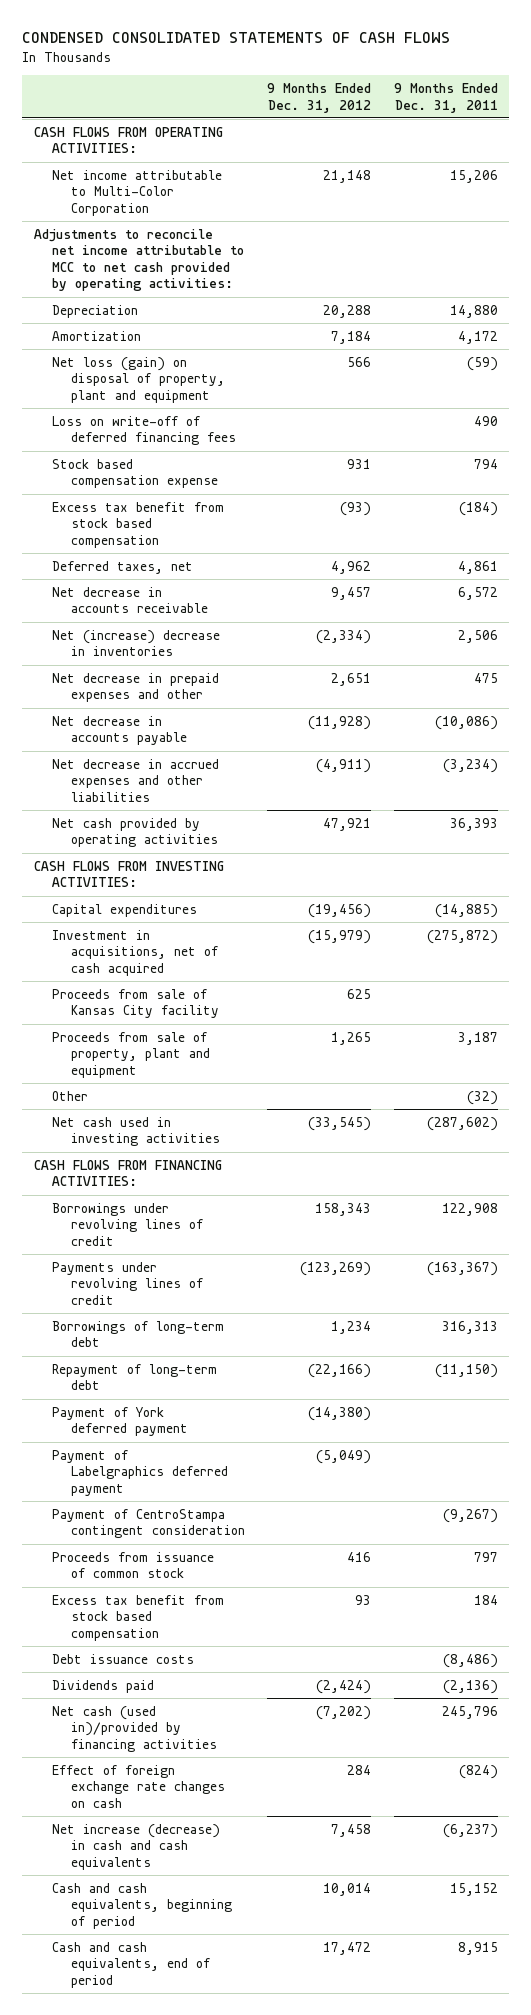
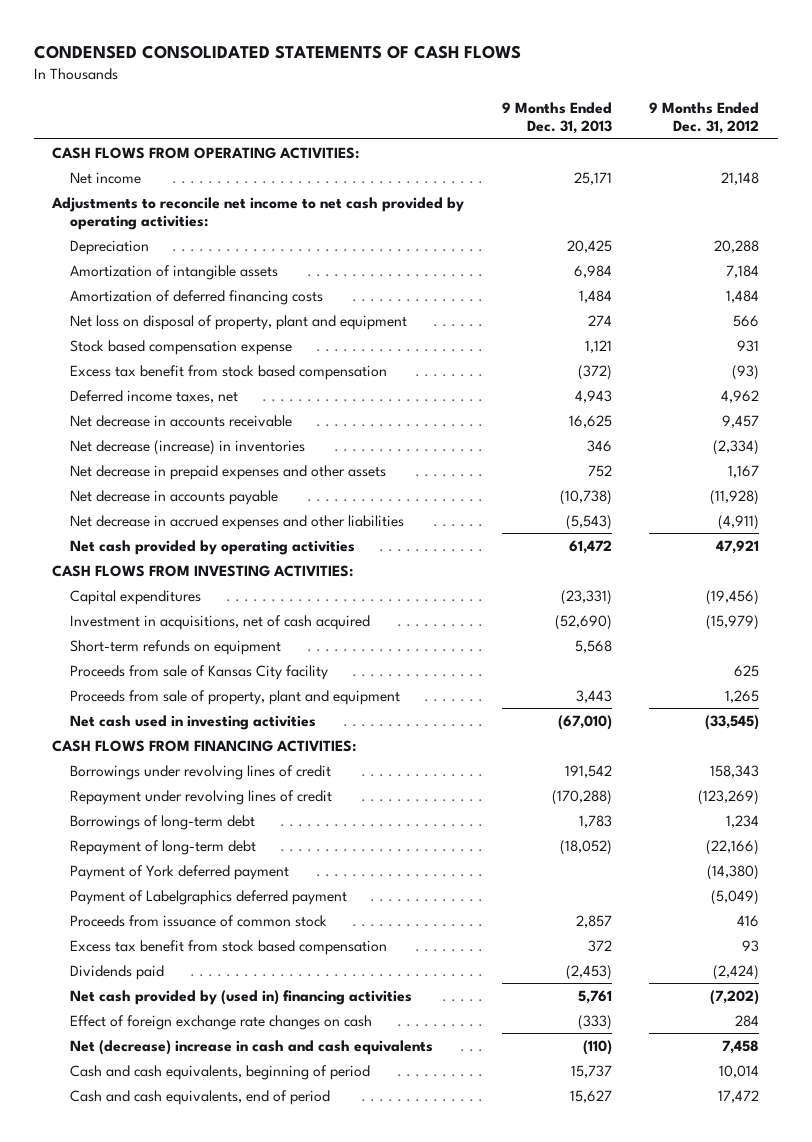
- | 9 Months Ended Dec. 31, 2012 | 9 Months Ended Dec. 31, 2011
+ | 9 Months Ended Dec. 31, 2013 | 9 Months Ended Dec. 31, 2012
- Net income attributable to Multi-Color Corporation | 21,148 | 15,206
- Adjustments to reconcile net income attributable to MCC to net cash provided by operating activities:
+ Net income | 25,171 | 21,148
+ Adjustments to reconcile net income to net cash provided by operating activities:
- Amortization | 7,184 | 4,172
- Net loss (gain) on disposal of property, plant and equipment | 566 | (59)
- Loss on write-off of deferred financing fees | | 490
+ Amortization of intangible assets | 6,984 | 7,184
+ Amortization of deferred financing costs | 1,484 | 1,484
+ Net loss on disposal of property, plant and equipment | 274 | 566
- Deferred taxes, net | 4,962 | 4,861
+ Deferred income taxes, net | 4,943 | 4,962
- Net (increase) decrease in inventories | (2,334) | 2,506
- Net decrease in prepaid expenses and other | 2,651 | 475
+ Net decrease (increase) in inventories | 346 | (2,334)
+ Net decrease in prepaid expenses and other assets | 752 | 1,167
+ Short-term refunds on equipment | 5,568 |
- Other | | (32)
- Payments under revolving lines of credit | (123,269) | (163,367)
+ Repayment under revolving lines of credit | (170,288) | (123,269)
- Payment of CentroStampa contingent consideration | | (9,267)
- Debt issuance costs | | (8,486)
- Net cash (used in)/provided by financing activities | (7,202) | 245,796
+ Net cash provided by (used in) financing activities | 5,761 | (7,202)
- Net increase (decrease) in cash and cash equivalents | 7,458 | (6,237)
+ Net (decrease) increase in cash and cash equivalents | (110) | 7,458

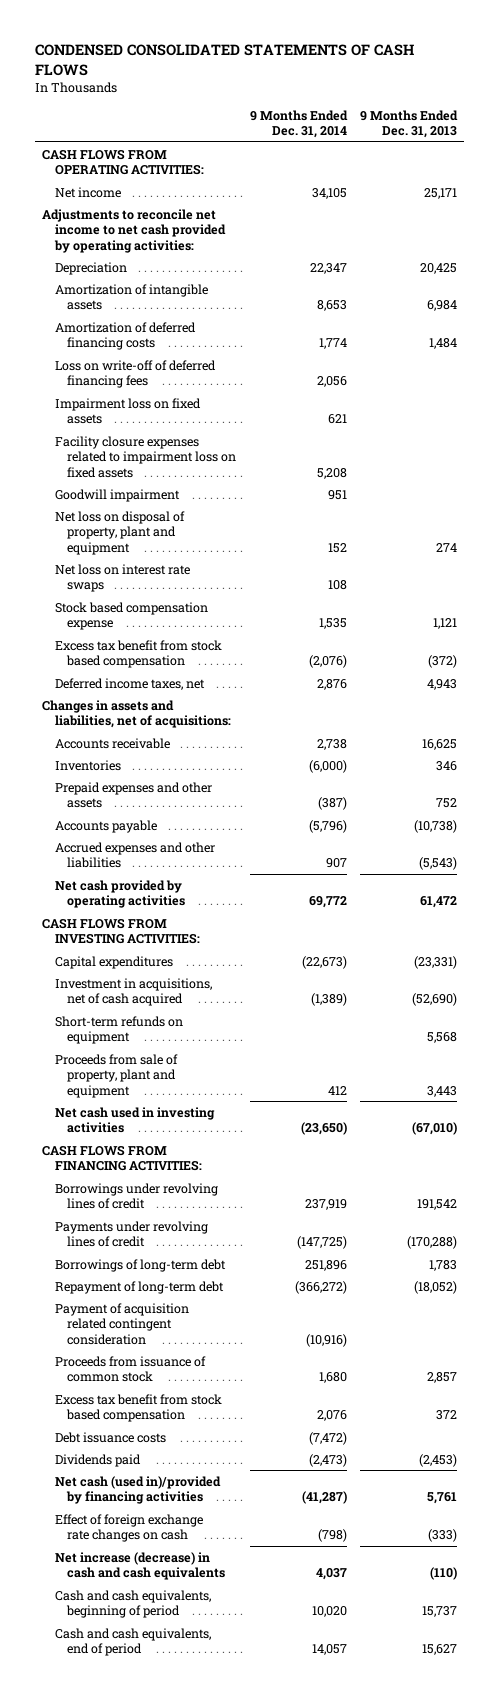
- | 9 Months Ended Dec. 31, 2013 | 9 Months Ended Dec. 31, 2012
+ | 9 Months Ended Dec. 31, 2014 | 9 Months Ended Dec. 31, 2013
+ Loss on write-off of deferred financing fees | 2,056 |
+ Impairment loss on fixed assets | 621 |
+ Facility closure expenses related to impairment loss on fixed assets | 5,208 |
+ Goodwill impairment | 951 |
+ Net loss on interest rate swaps | 108 |
- Net decrease in accounts receivable | 16,625 | 9,457
- Net decrease (increase) in inventories | 346 | (2,334)
- Net decrease in prepaid expenses and other assets | 752 | 1,167
- Net decrease in accounts payable | (10,738) | (11,928)
- Net decrease in accrued expenses and other liabilities | (5,543) | (4,911)
+ Changes in assets and liabilities, net of acquisitions:
+ Accounts receivable | 2,738 | 16,625
+ Inventories | (6,000) | 346
+ Prepaid expenses and other assets | (387) | 752
+ Accounts payable | (5,796) | (10,738)
+ Accrued expenses and other liabilities | 907 | (5,543)
- Proceeds from sale of Kansas City facility | | 625
- Repayment under revolving lines of credit | (170,288) | (123,269)
+ Payments under revolving lines of credit | (147,725) | (170,288)
- Payment of York deferred payment | | (14,380)
- Payment of Labelgraphics deferred payment | | (5,049)
+ Payment of acquisition related contingent consideration | (10,916) |
+ Debt issuance costs | (7,472) |
- Net cash provided by (used in) financing activities | 5,761 | (7,202)
+ Net cash (used in)/provided by financing activities | (41,287) | 5,761
- Net (decrease) increase in cash and cash equivalents | (110) | 7,458
+ Net increase (decrease) in cash and cash equivalents | 4,037 | (110)

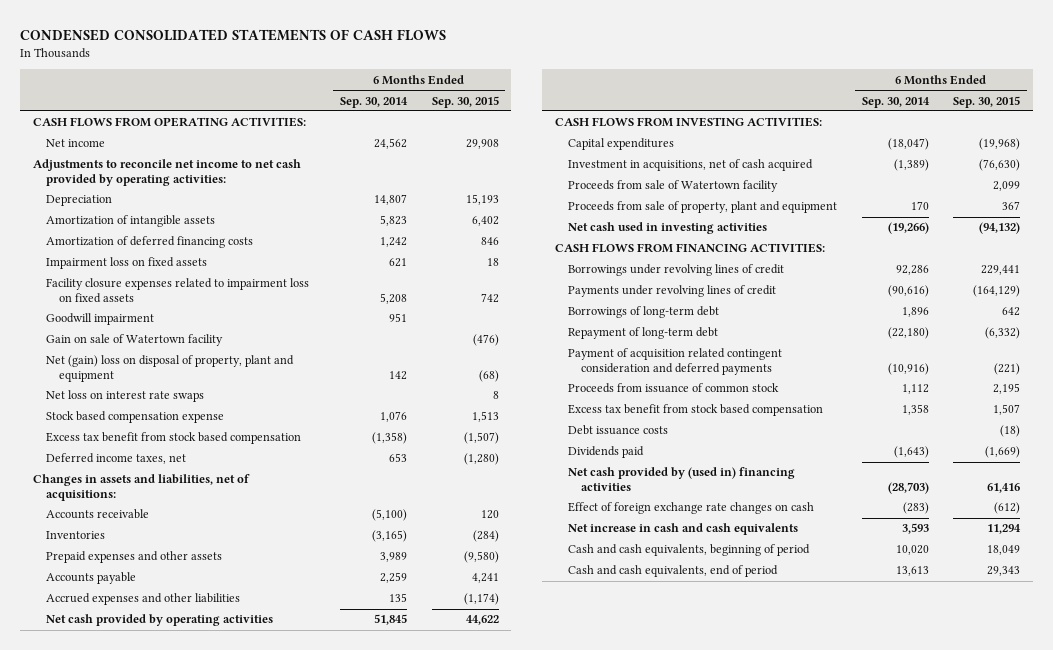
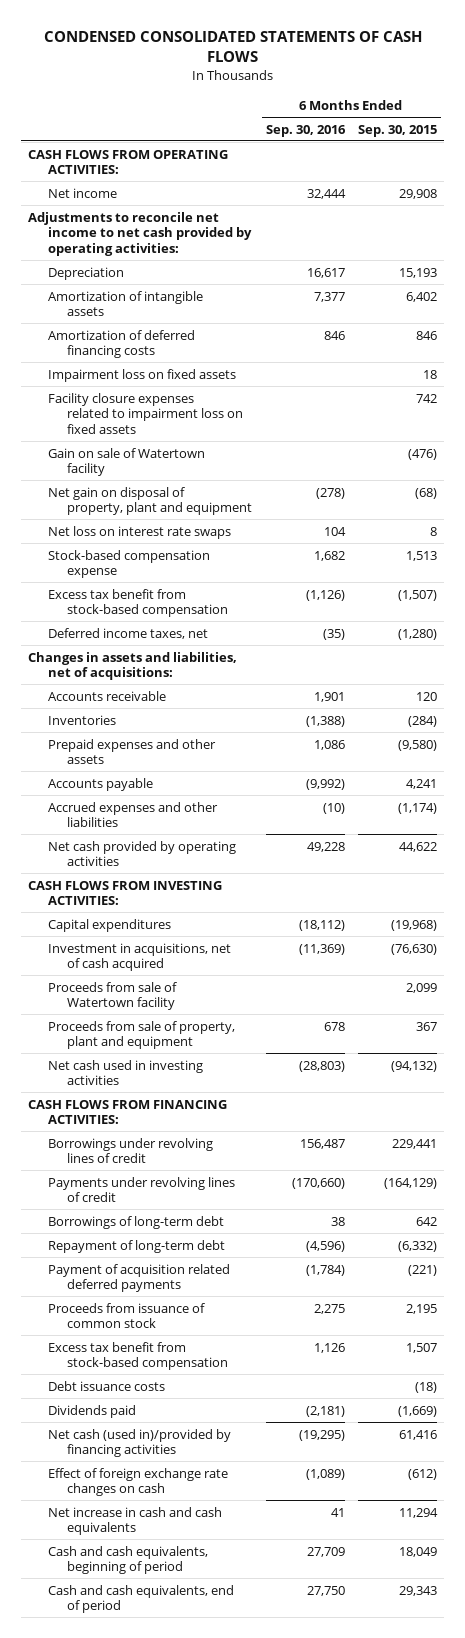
- | 6 Months Ended Sep. 30, 2014 | 6 Months Ended Sep. 30, 2015
+ | 6 Months Ended Sep. 30, 2016 | 6 Months Ended Sep. 30, 2015
- Goodwill impairment | 951 |
- Net (gain) loss on disposal of property, plant and equipment | 142 | (68)
+ Net gain on disposal of property, plant and equipment | (278) | (68)
- Stock based compensation expense | 1,076 | 1,513
- Excess tax benefit from stock based compensation | (1,358) | (1,507)
+ Stock-based compensation expense | 1,682 | 1,513
+ Excess tax benefit from stock-based compensation | (1,126) | (1,507)
- Payment of acquisition related contingent consideration and deferred payments | (10,916) | (221)
+ Payment of acquisition related deferred payments | (1,784) | (221)
- Excess tax benefit from stock based compensation | 1,358 | 1,507
+ Excess tax benefit from stock-based compensation | 1,126 | 1,507
- Net cash provided by (used in) financing activities | (28,703) | 61,416
+ Net cash (used in)/provided by financing activities | (19,295) | 61,416

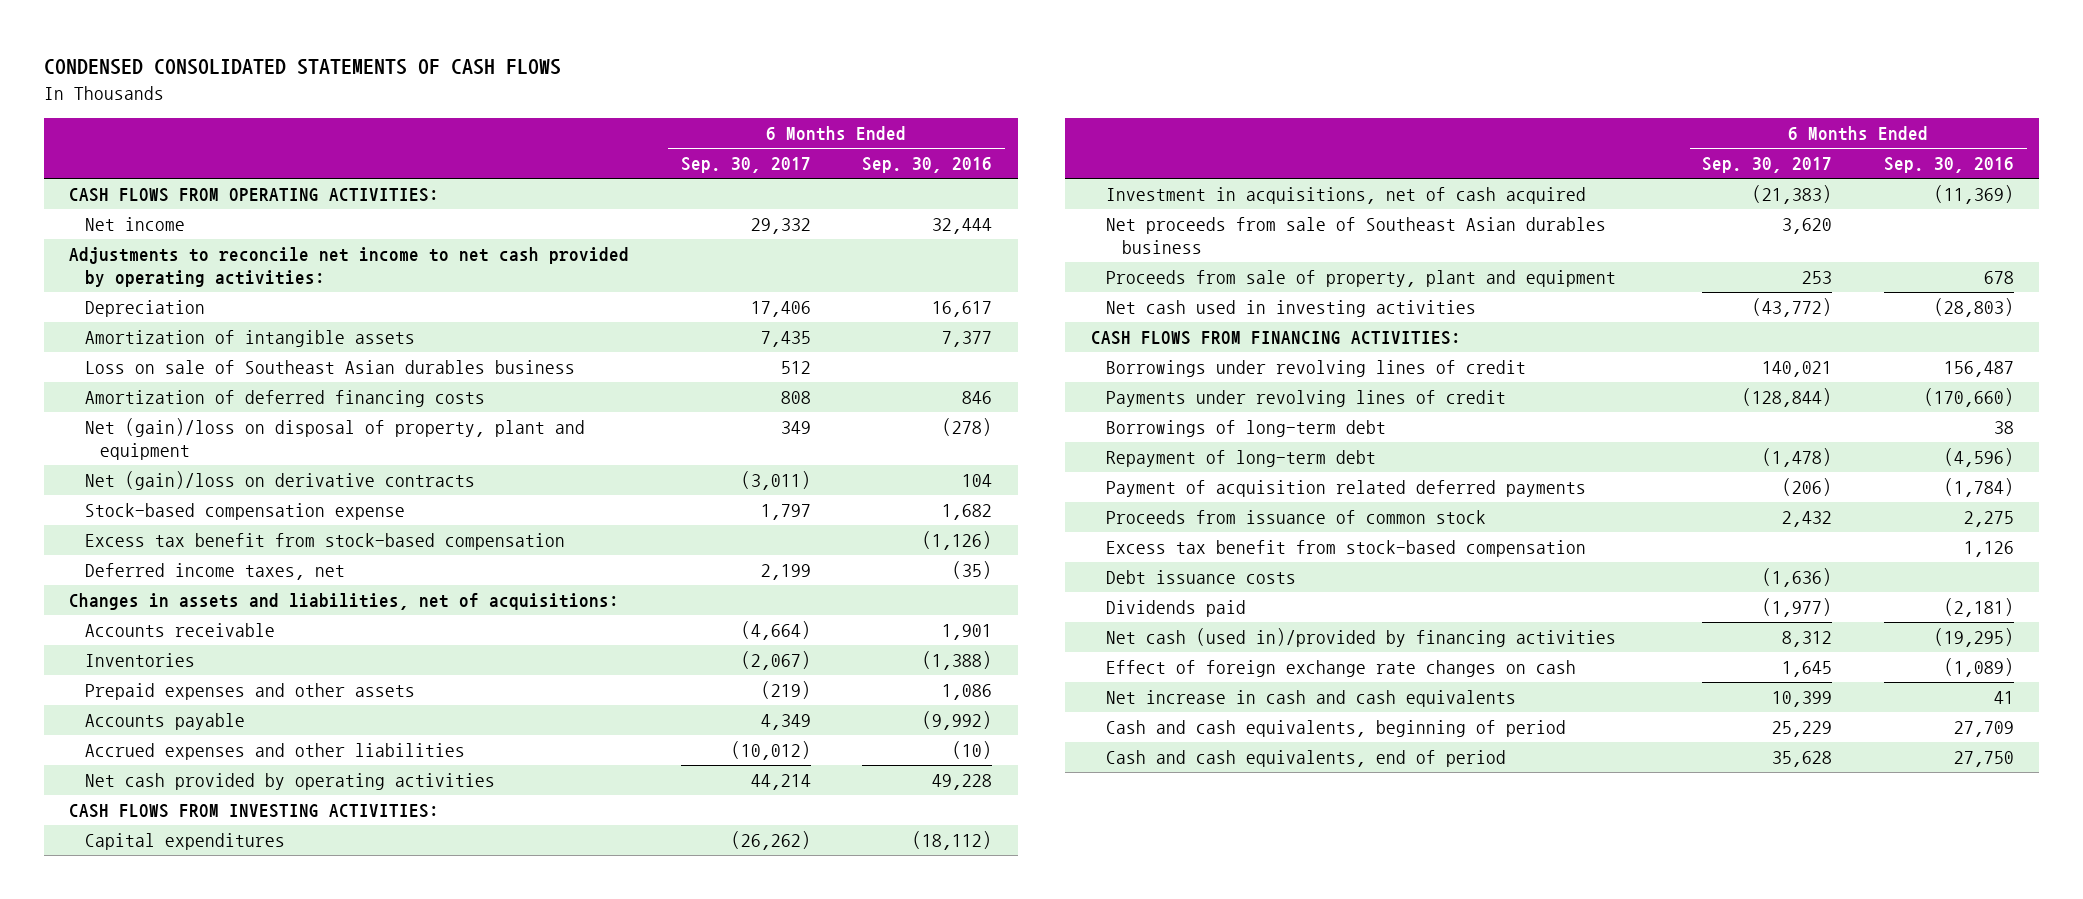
- | 6 Months Ended Sep. 30, 2016 | 6 Months Ended Sep. 30, 2015
+ | 6 Months Ended Sep. 30, 2017 | 6 Months Ended Sep. 30, 2016
+ Loss on sale of Southeast Asian durables business | 512 |
- Impairment loss on fixed assets | | 18
- Facility closure expenses related to impairment loss on fixed assets | | 742
- Gain on sale of Watertown facility | | (476)
- Net gain on disposal of property, plant and equipment | (278) | (68)
- Net loss on interest rate swaps | 104 | 8
+ Net (gain)/loss on disposal of property, plant and equipment | 349 | (278)
+ Net (gain)/loss on derivative contracts | (3,011) | 104
- Proceeds from sale of Watertown facility | | 2,099
+ Net proceeds from sale of Southeast Asian durables business | 3,620 |

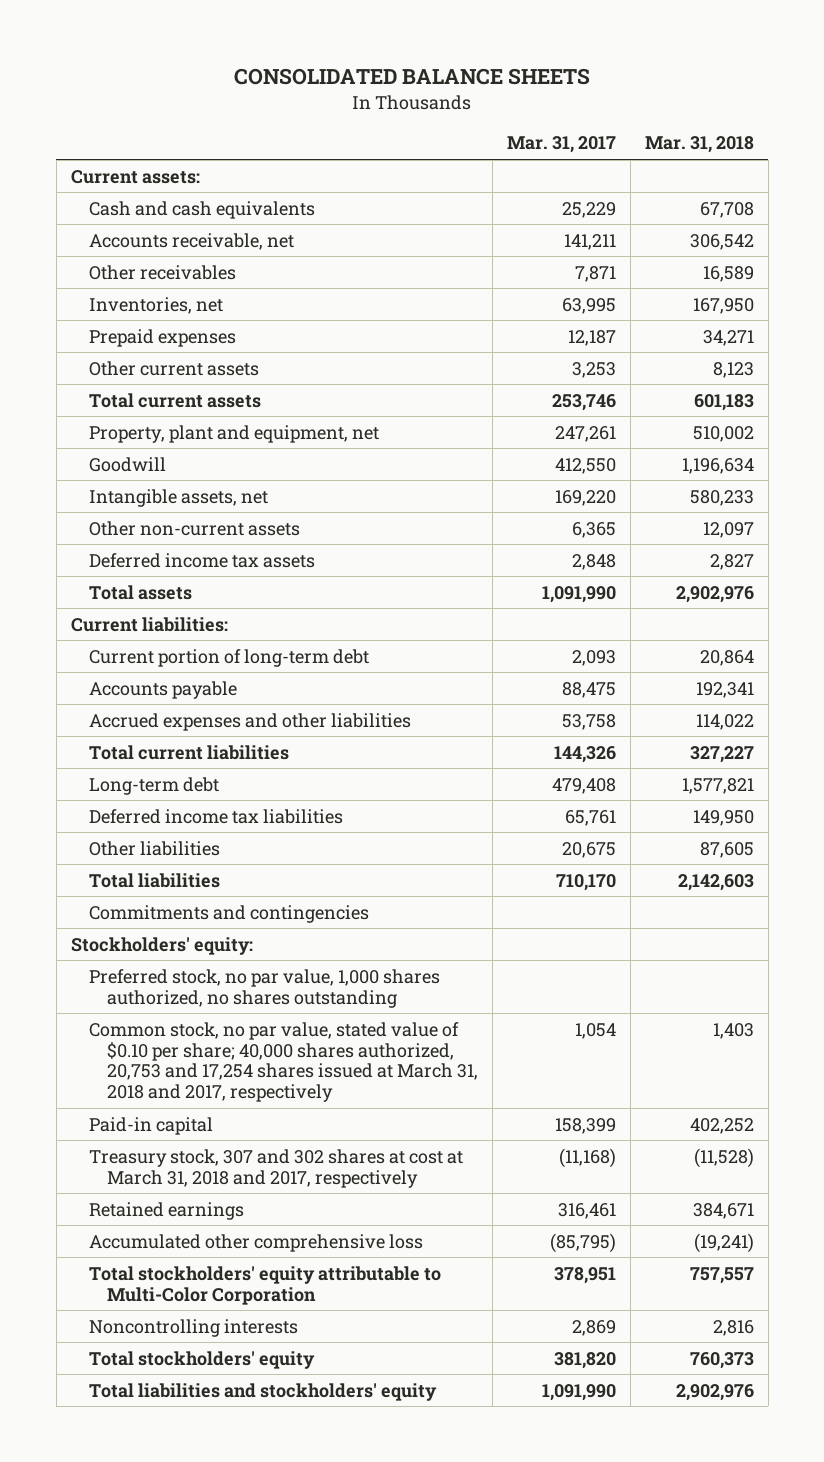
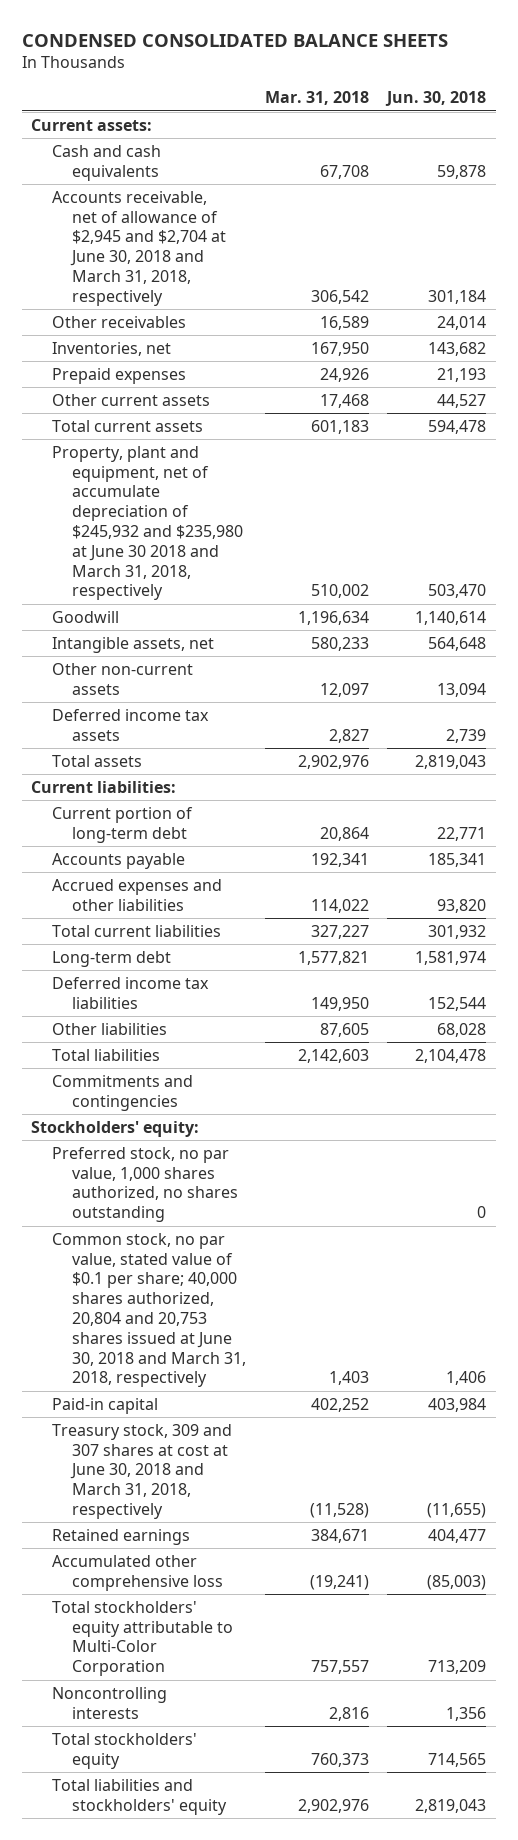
- CONSOLIDATED BALANCE SHEETS
+ CONDENSED CONSOLIDATED BALANCE SHEETS
- | Mar. 31, 2017 | Mar. 31, 2018
+ | Mar. 31, 2018 | Jun. 30, 2018
- Accounts receivable, net | 141,211 | 306,542
+ Accounts receivable, net of allowance of $2,945 and $2,704 at June 30, 2018 and March 31, 2018, respectively | 306,542 | 301,184
- Prepaid expenses | 12,187 | 34,271
- Other current assets | 3,253 | 8,123
+ Prepaid expenses | 24,926 | 21,193
+ Other current assets | 17,468 | 44,527
- Property, plant and equipment, net | 247,261 | 510,002
+ Property, plant and equipment, net of accumulate depreciation of $245,932 and $235,980 at June 30 2018 and March 31, 2018, respectively | 510,002 | 503,470
- Common stock, no par value, stated value of $0.10 per share; 40,000 shares authorized, 20,753 and 17,254 shares issued at March 31, 2018 and 2017, respectively | 1,054 | 1,403
+ Common stock, no par value, stated value of $0.1 per share; 40,000 shares authorized, 20,804 and 20,753 shares issued at June 30, 2018 and March 31, 2018, respectively | 1,403 | 1,406
- Treasury stock, 307 and 302 shares at cost at March 31, 2018 and 2017, respectively | (11,168) | (11,528)
+ Treasury stock, 309 and 307 shares at cost at June 30, 2018 and March 31, 2018, respectively | (11,528) | (11,655)

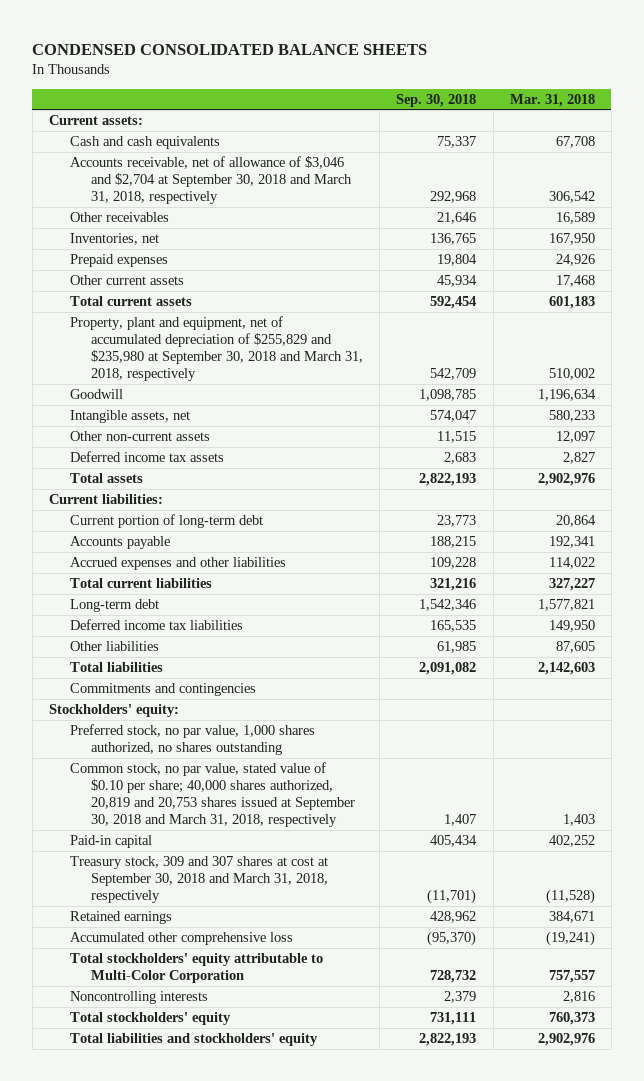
- | Mar. 31, 2018 | Jun. 30, 2018
+ | Sep. 30, 2018 | Mar. 31, 2018
- Accounts receivable, net of allowance of $2,945 and $2,704 at June 30, 2018 and March 31, 2018, respectively | 306,542 | 301,184
+ Accounts receivable, net of allowance of $3,046 and $2,704 at September 30, 2018 and March 31, 2018, respectively | 292,968 | 306,542
- Property, plant and equipment, net of accumulate depreciation of $245,932 and $235,980 at June 30 2018 and March 31, 2018, respectively | 510,002 | 503,470
+ Property, plant and equipment, net of accumulated depreciation of $255,829 and $235,980 at September 30, 2018 and March 31, 2018, respectively | 542,709 | 510,002
- Common stock, no par value, stated value of $0.1 per share; 40,000 shares authorized, 20,804 and 20,753 shares issued at June 30, 2018 and March 31, 2018, respectively | 1,403 | 1,406
+ Common stock, no par value, stated value of $0.10 per share; 40,000 shares authorized, 20,819 and 20,753 shares issued at September 30, 2018 and March 31, 2018, respectively | 1,407 | 1,403
- Treasury stock, 309 and 307 shares at cost at June 30, 2018 and March 31, 2018, respectively | (11,528) | (11,655)
+ Treasury stock, 309 and 307 shares at cost at September 30, 2018 and March 31, 2018, respectively | (11,701) | (11,528)

